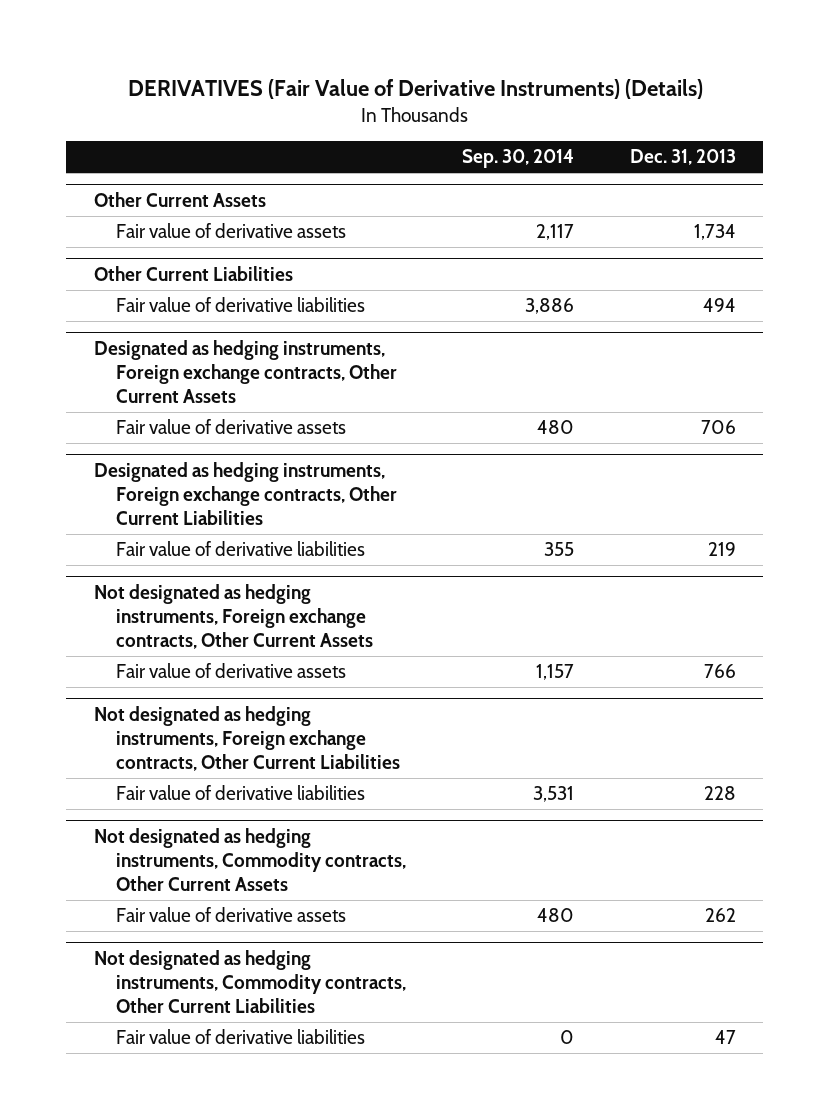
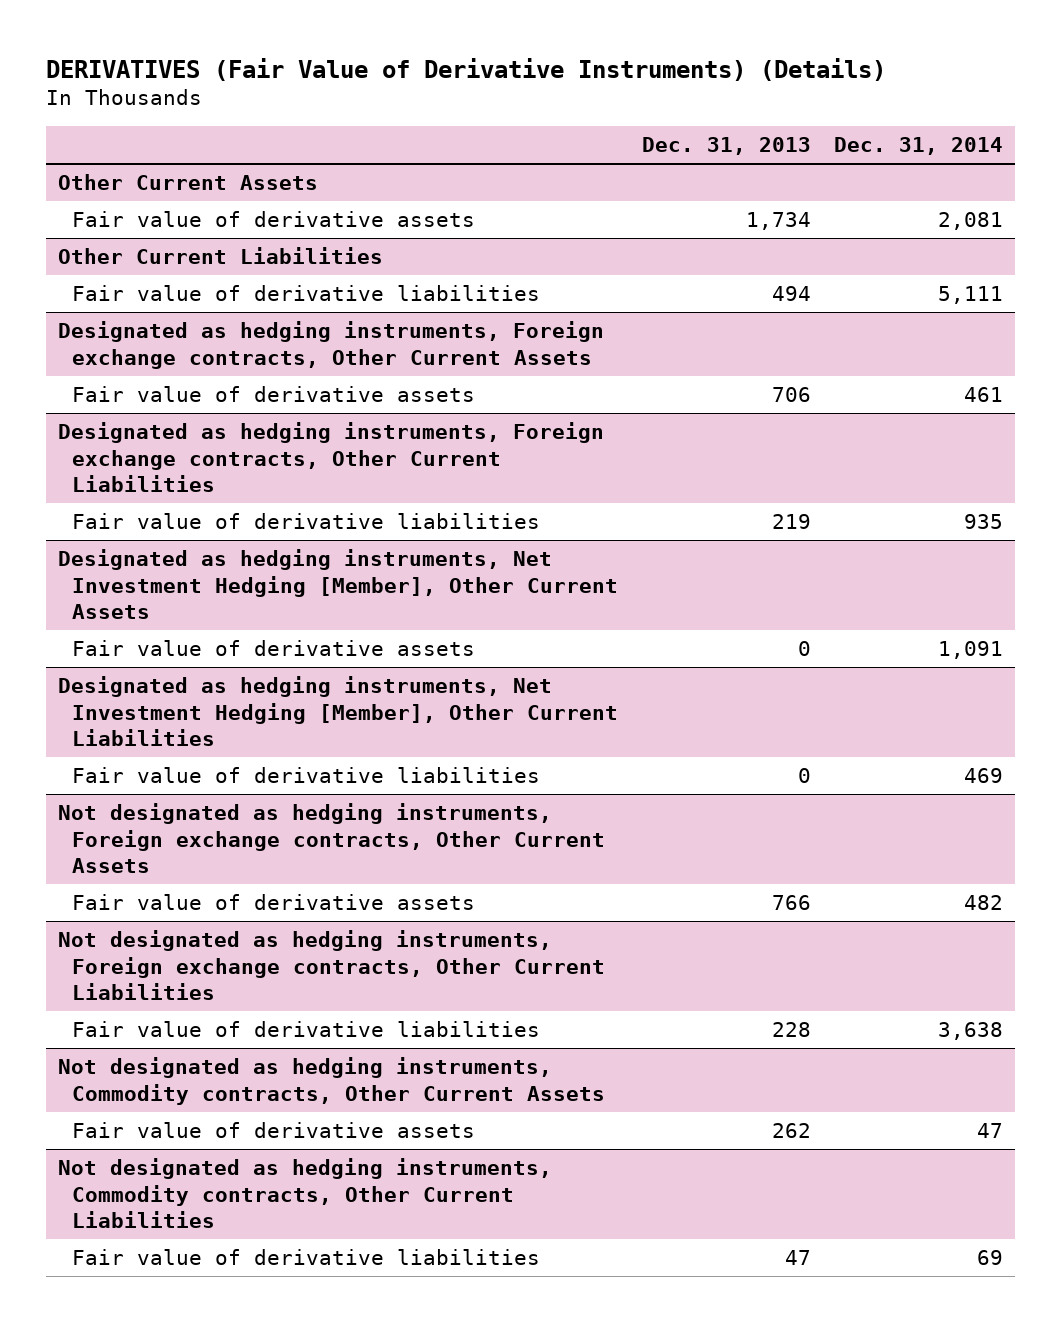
- | Sep. 30, 2014 | Dec. 31, 2013
+ | Dec. 31, 2013 | Dec. 31, 2014
+ Designated as hedging instruments, Net Investment Hedging [Member], Other Current Assets
+ Fair value of derivative assets | 0 | 1,091
+ Designated as hedging instruments, Net Investment Hedging [Member], Other Current Liabilities
+ Fair value of derivative liabilities | 0 | 469

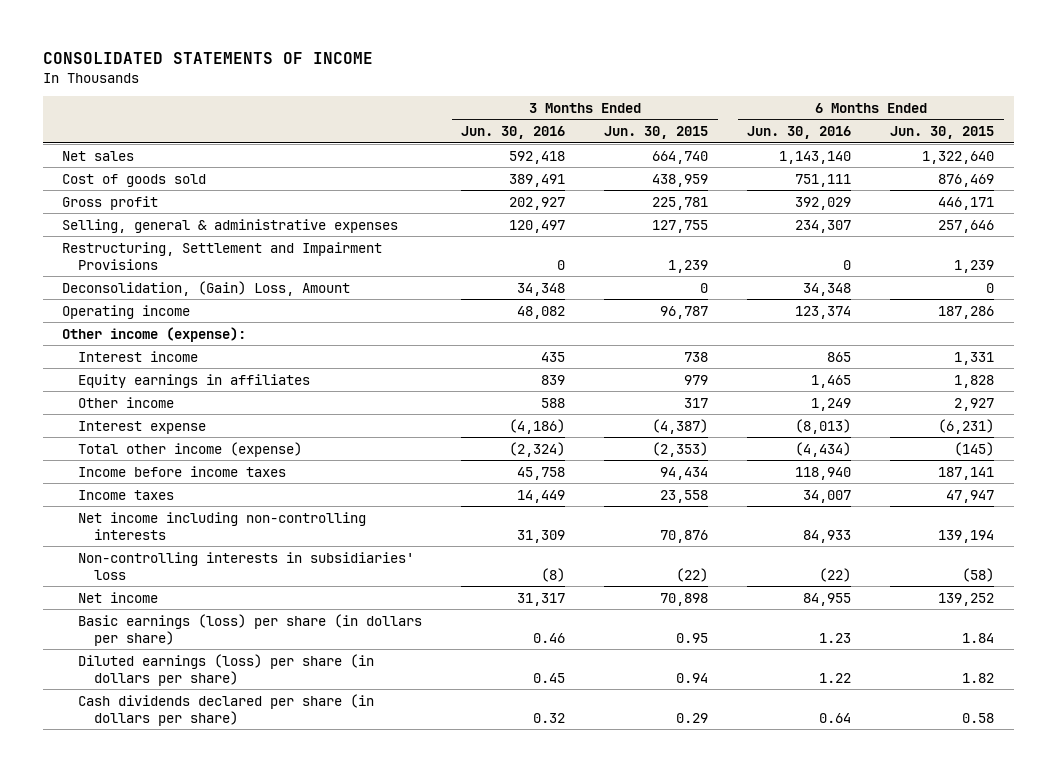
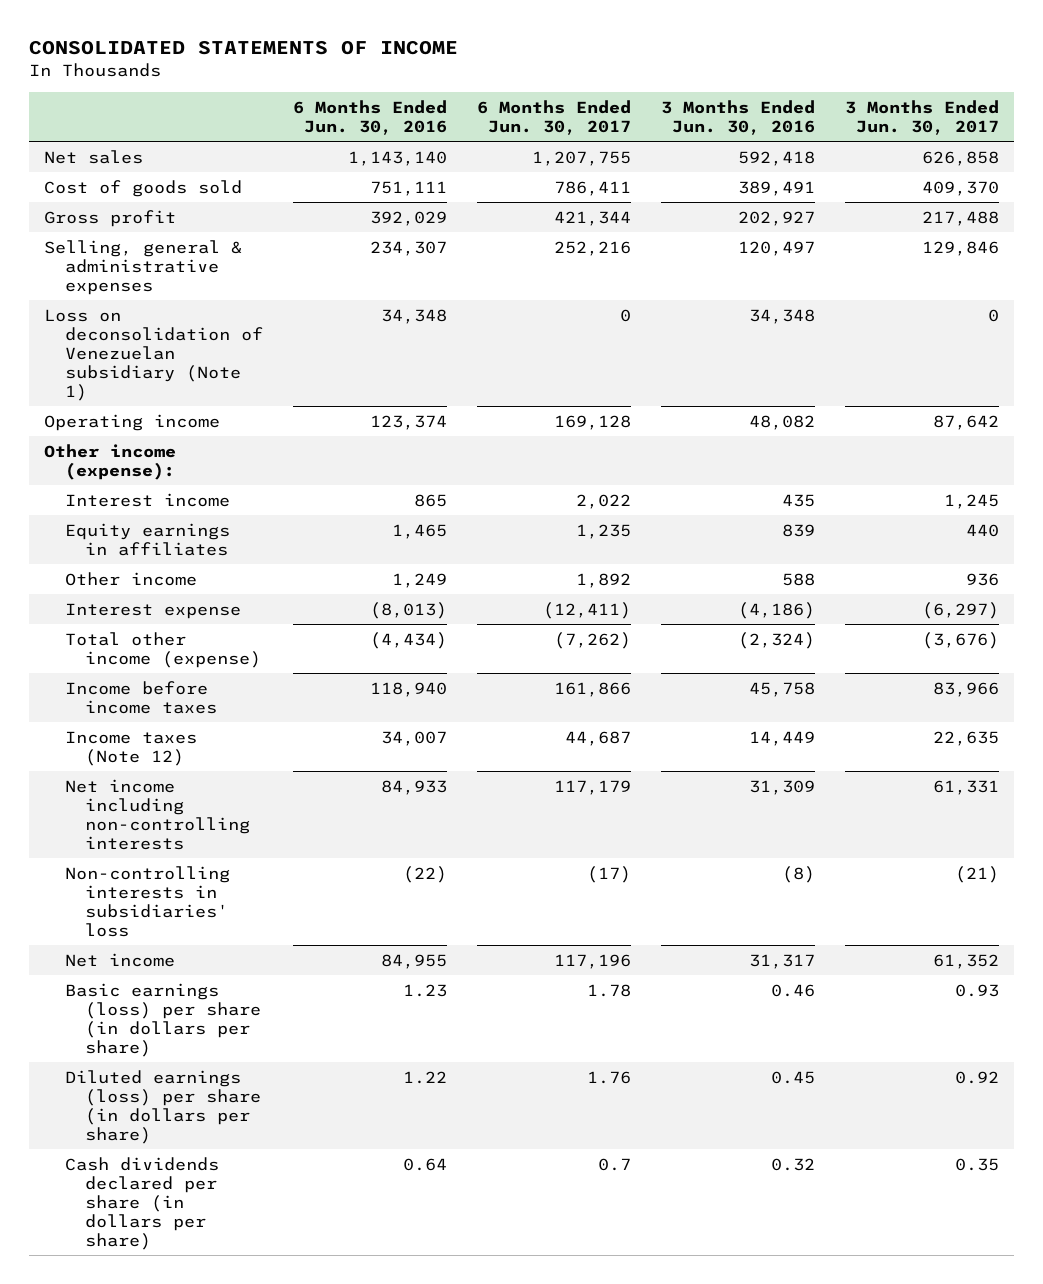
- | 3 Months Ended Jun. 30, 2016 | 3 Months Ended Jun. 30, 2015 | 6 Months Ended Jun. 30, 2016 | 6 Months Ended Jun. 30, 2015
+ | 6 Months Ended Jun. 30, 2016 | 6 Months Ended Jun. 30, 2017 | 3 Months Ended Jun. 30, 2016 | 3 Months Ended Jun. 30, 2017
- Restructuring, Settlement and Impairment Provisions | 0 | 1,239 | 0 | 1,239
- Deconsolidation, (Gain) Loss, Amount | 34,348 | 0 | 34,348 | 0
+ Loss on deconsolidation of Venezuelan subsidiary (Note 1) | 34,348 | 0 | 34,348 | 0
- Income taxes | 14,449 | 23,558 | 34,007 | 47,947
+ Income taxes (Note 12) | 34,007 | 44,687 | 14,449 | 22,635

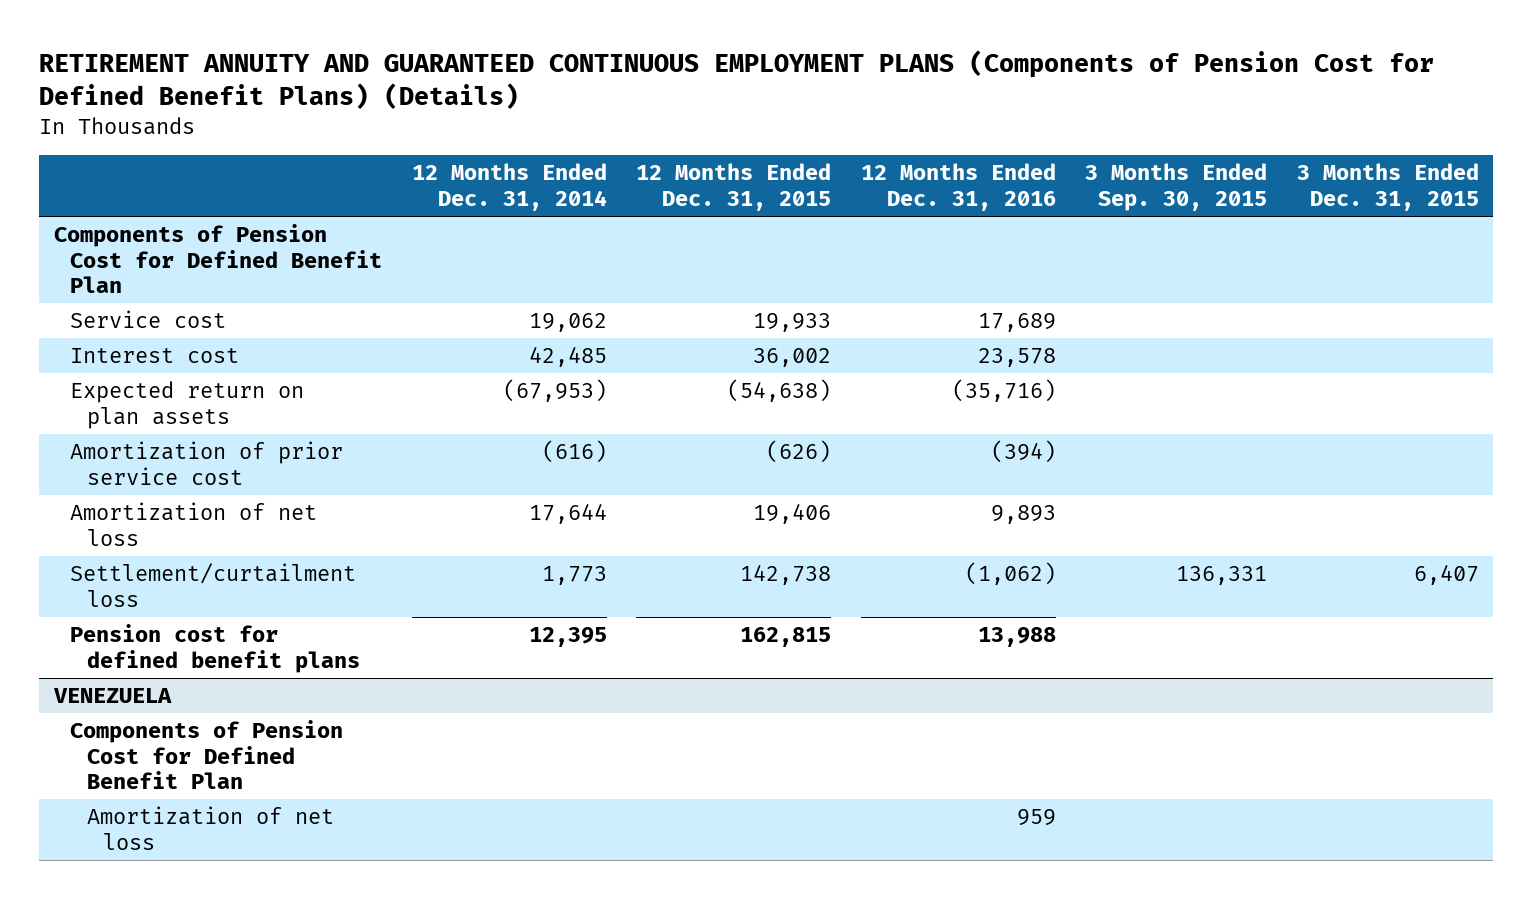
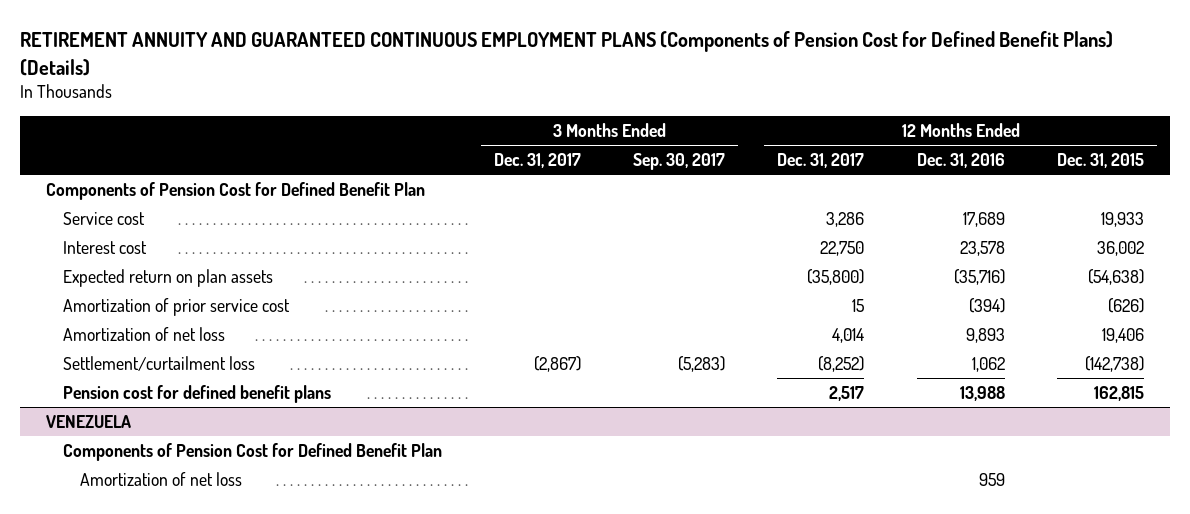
- | 12 Months Ended Dec. 31, 2014 | 12 Months Ended Dec. 31, 2015 | 12 Months Ended Dec. 31, 2016 | 3 Months Ended Sep. 30, 2015 | 3 Months Ended Dec. 31, 2015
+ | 3 Months Ended Dec. 31, 2017 | 3 Months Ended Sep. 30, 2017 | 12 Months Ended Dec. 31, 2017 | 12 Months Ended Dec. 31, 2016 | 12 Months Ended Dec. 31, 2015
- Settlement/curtailment loss | 1,773 | 142,738 | (1,062) | 136,331 | 6,407
+ Settlement/curtailment loss | (2,867) | (5,283) | (8,252) | 1,062 | (142,738)

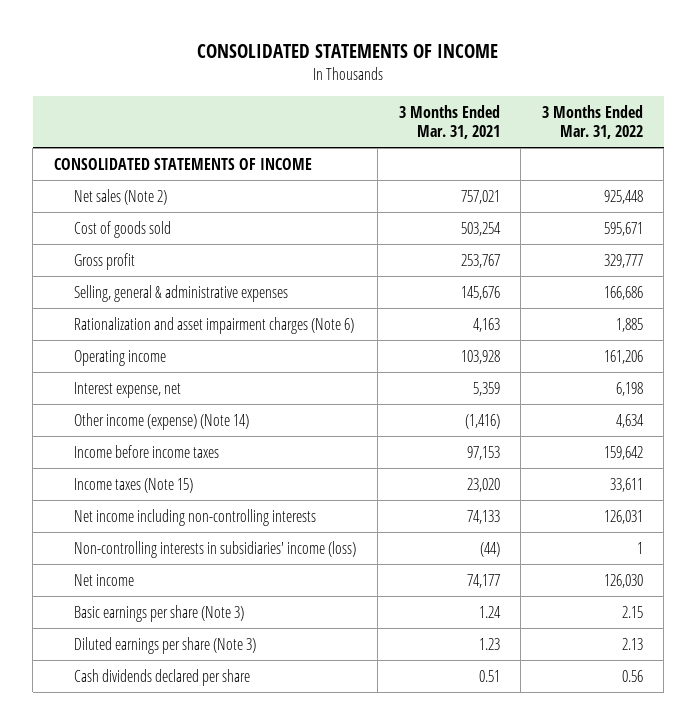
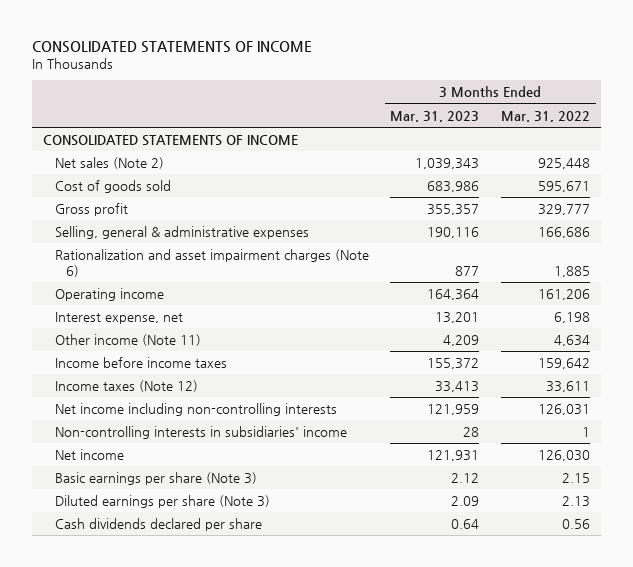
- | 3 Months Ended Mar. 31, 2021 | 3 Months Ended Mar. 31, 2022
+ | 3 Months Ended Mar. 31, 2023 | 3 Months Ended Mar. 31, 2022
- Other income (expense) (Note 14) | (1,416) | 4,634
+ Other income (Note 11) | 4,209 | 4,634
- Income taxes (Note 15) | 23,020 | 33,611
+ Income taxes (Note 12) | 33,413 | 33,611
- Non-controlling interests in subsidiaries' income (loss) | (44) | 1
+ Non-controlling interests in subsidiaries' income | 28 | 1

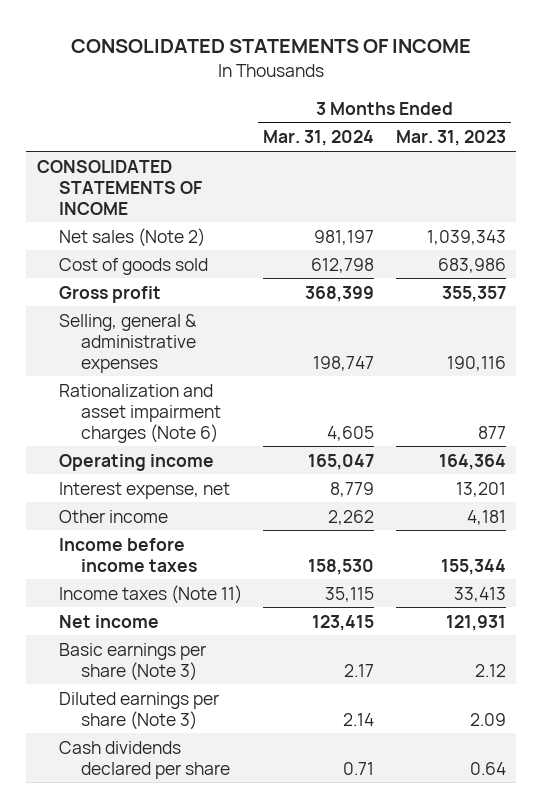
- | 3 Months Ended Mar. 31, 2023 | 3 Months Ended Mar. 31, 2022
+ | 3 Months Ended Mar. 31, 2024 | 3 Months Ended Mar. 31, 2023
- Other income (Note 11) | 4,209 | 4,634
- Income before income taxes | 155,372 | 159,642
- Income taxes (Note 12) | 33,413 | 33,611
- Net income including non-controlling interests | 121,959 | 126,031
- Non-controlling interests in subsidiaries' income | 28 | 1
+ Other income | 2,262 | 4,181
+ Income before income taxes | 158,530 | 155,344
+ Income taxes (Note 11) | 35,115 | 33,413

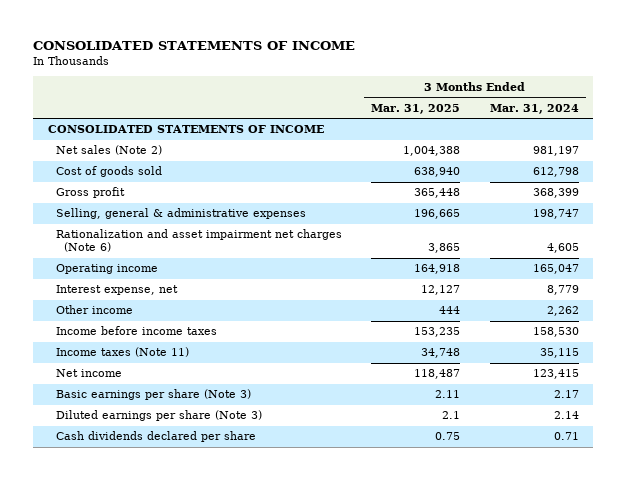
- | 3 Months Ended Mar. 31, 2024 | 3 Months Ended Mar. 31, 2023
+ | 3 Months Ended Mar. 31, 2025 | 3 Months Ended Mar. 31, 2024
- Rationalization and asset impairment charges (Note 6) | 4,605 | 877
+ Rationalization and asset impairment net charges (Note 6) | 3,865 | 4,605

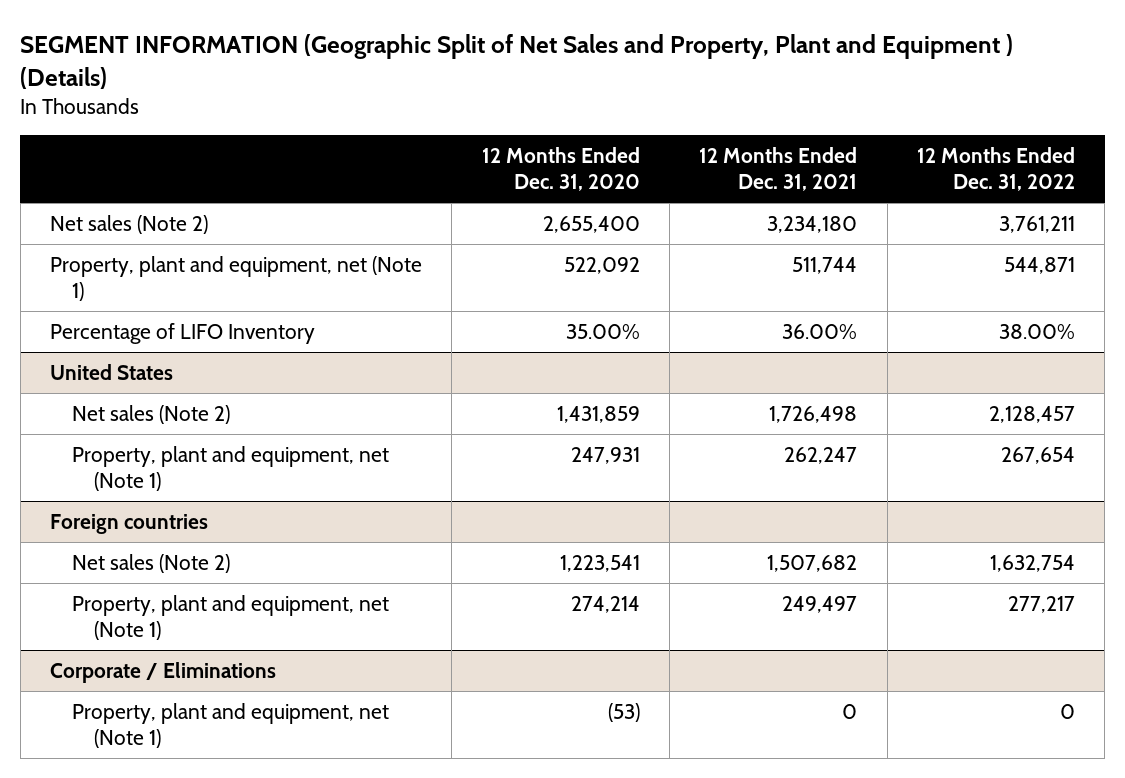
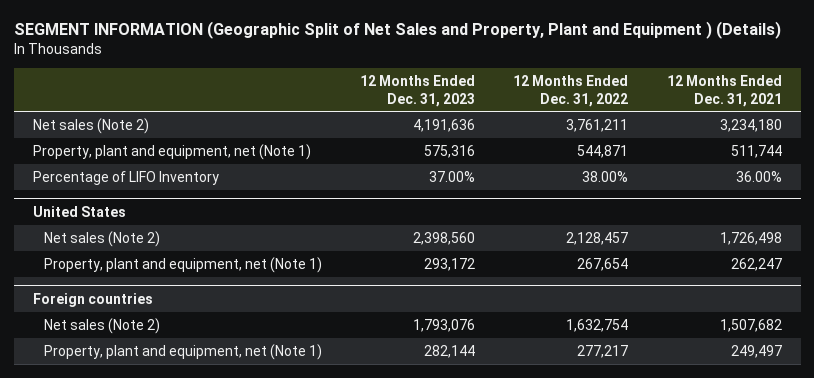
- | 12 Months Ended Dec. 31, 2020 | 12 Months Ended Dec. 31, 2021 | 12 Months Ended Dec. 31, 2022
+ | 12 Months Ended Dec. 31, 2023 | 12 Months Ended Dec. 31, 2022 | 12 Months Ended Dec. 31, 2021
- Corporate / Eliminations
- Property, plant and equipment, net (Note 1) | (53) | 0 | 0

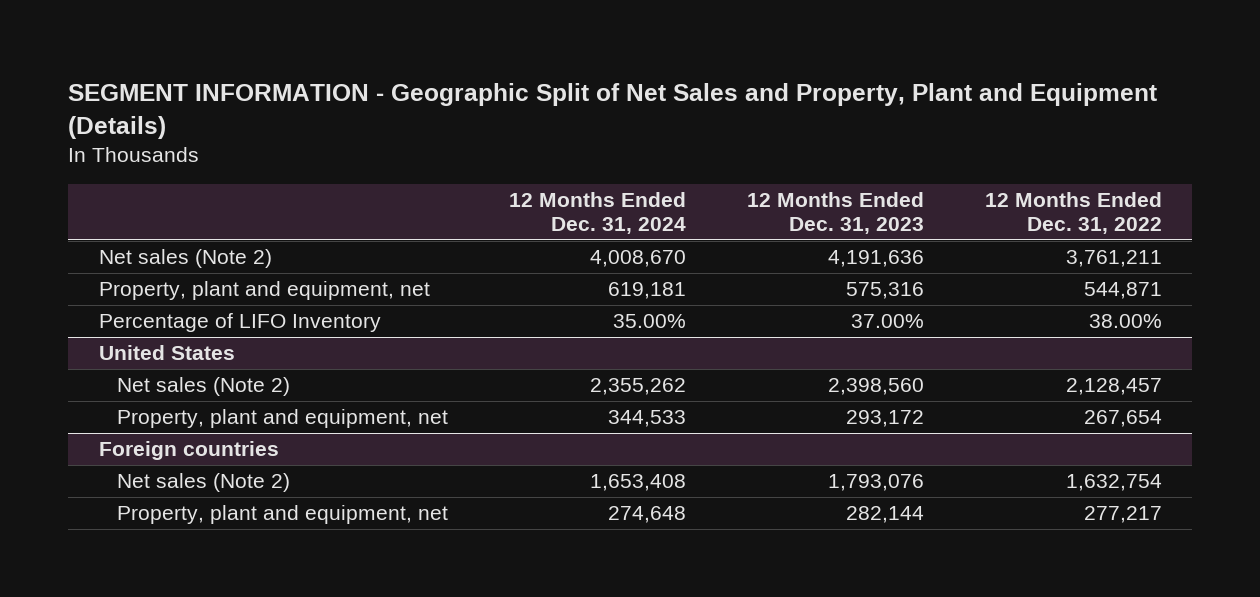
- SEGMENT INFORMATION (Geographic Split of Net Sales and Property, Plant and Equipment ) (Details)
+ SEGMENT INFORMATION - Geographic Split of Net Sales and Property, Plant and Equipment (Details)
- | 12 Months Ended Dec. 31, 2023 | 12 Months Ended Dec. 31, 2022 | 12 Months Ended Dec. 31, 2021
+ | 12 Months Ended Dec. 31, 2024 | 12 Months Ended Dec. 31, 2023 | 12 Months Ended Dec. 31, 2022
- Property, plant and equipment, net (Note 1) | 575,316 | 544,871 | 511,744
+ Property, plant and equipment, net | 619,181 | 575,316 | 544,871
@ United States
- Property, plant and equipment, net (Note 1) | 293,172 | 267,654 | 262,247
+ Property, plant and equipment, net | 344,533 | 293,172 | 267,654
@ Foreign countries
- Property, plant and equipment, net (Note 1) | 282,144 | 277,217 | 249,497
+ Property, plant and equipment, net | 274,648 | 282,144 | 277,217

